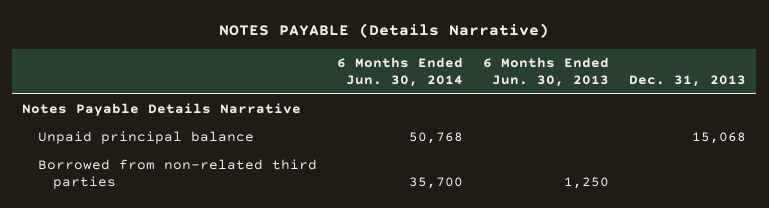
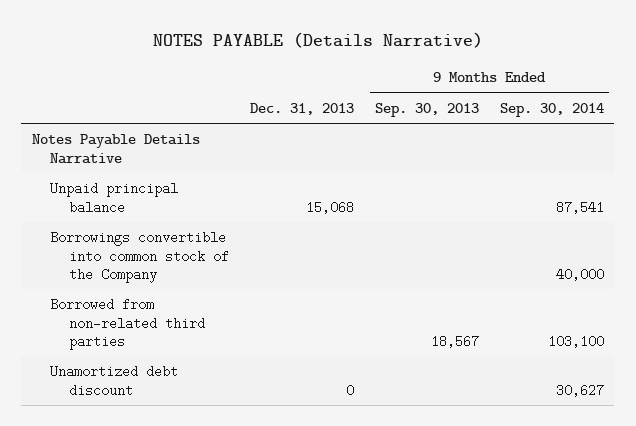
- | 6 Months Ended Jun. 30, 2014 | 6 Months Ended Jun. 30, 2013 | Dec. 31, 2013
+ | Dec. 31, 2013 | 9 Months Ended Sep. 30, 2013 | 9 Months Ended Sep. 30, 2014
+ Borrowings convertible into common stock of the Company | | | 40,000
+ Unamortized debt discount | 0 | | 30,627

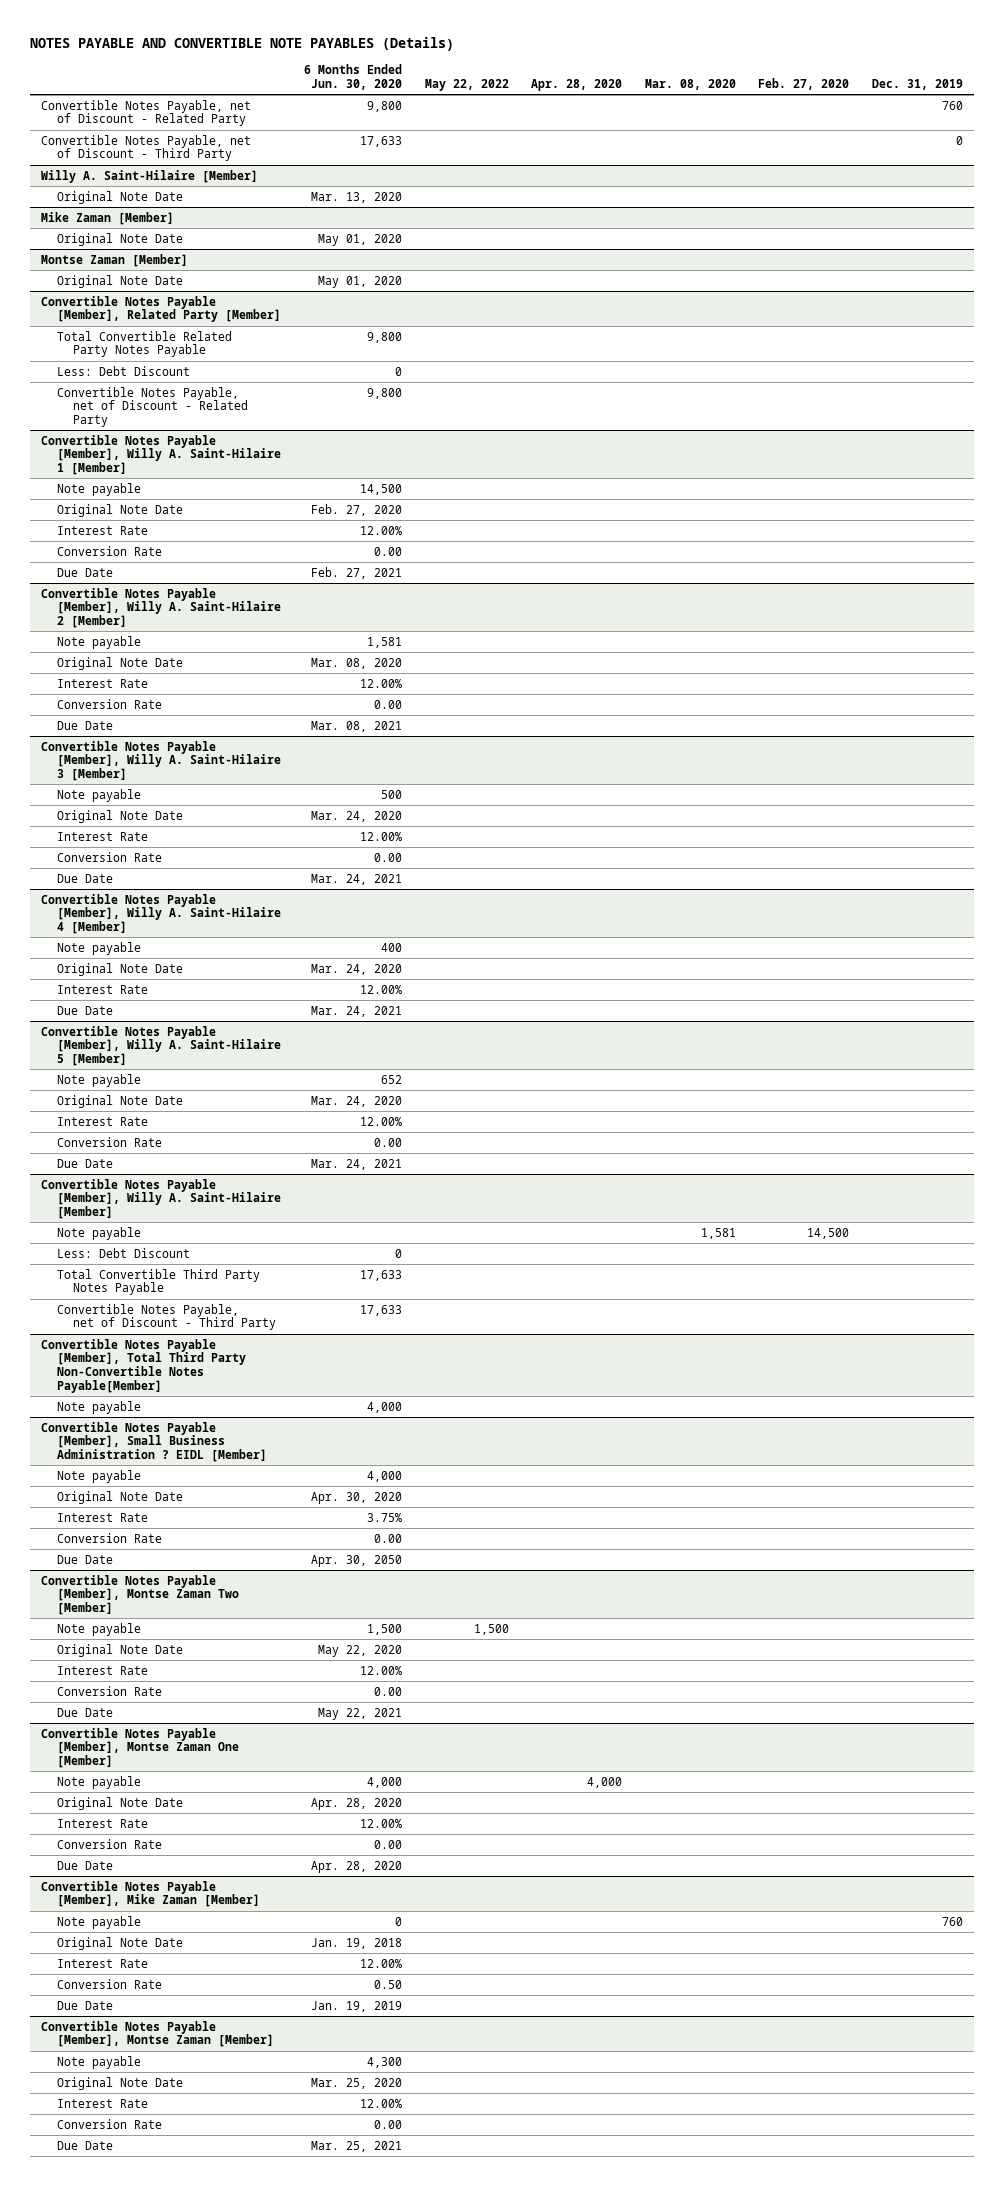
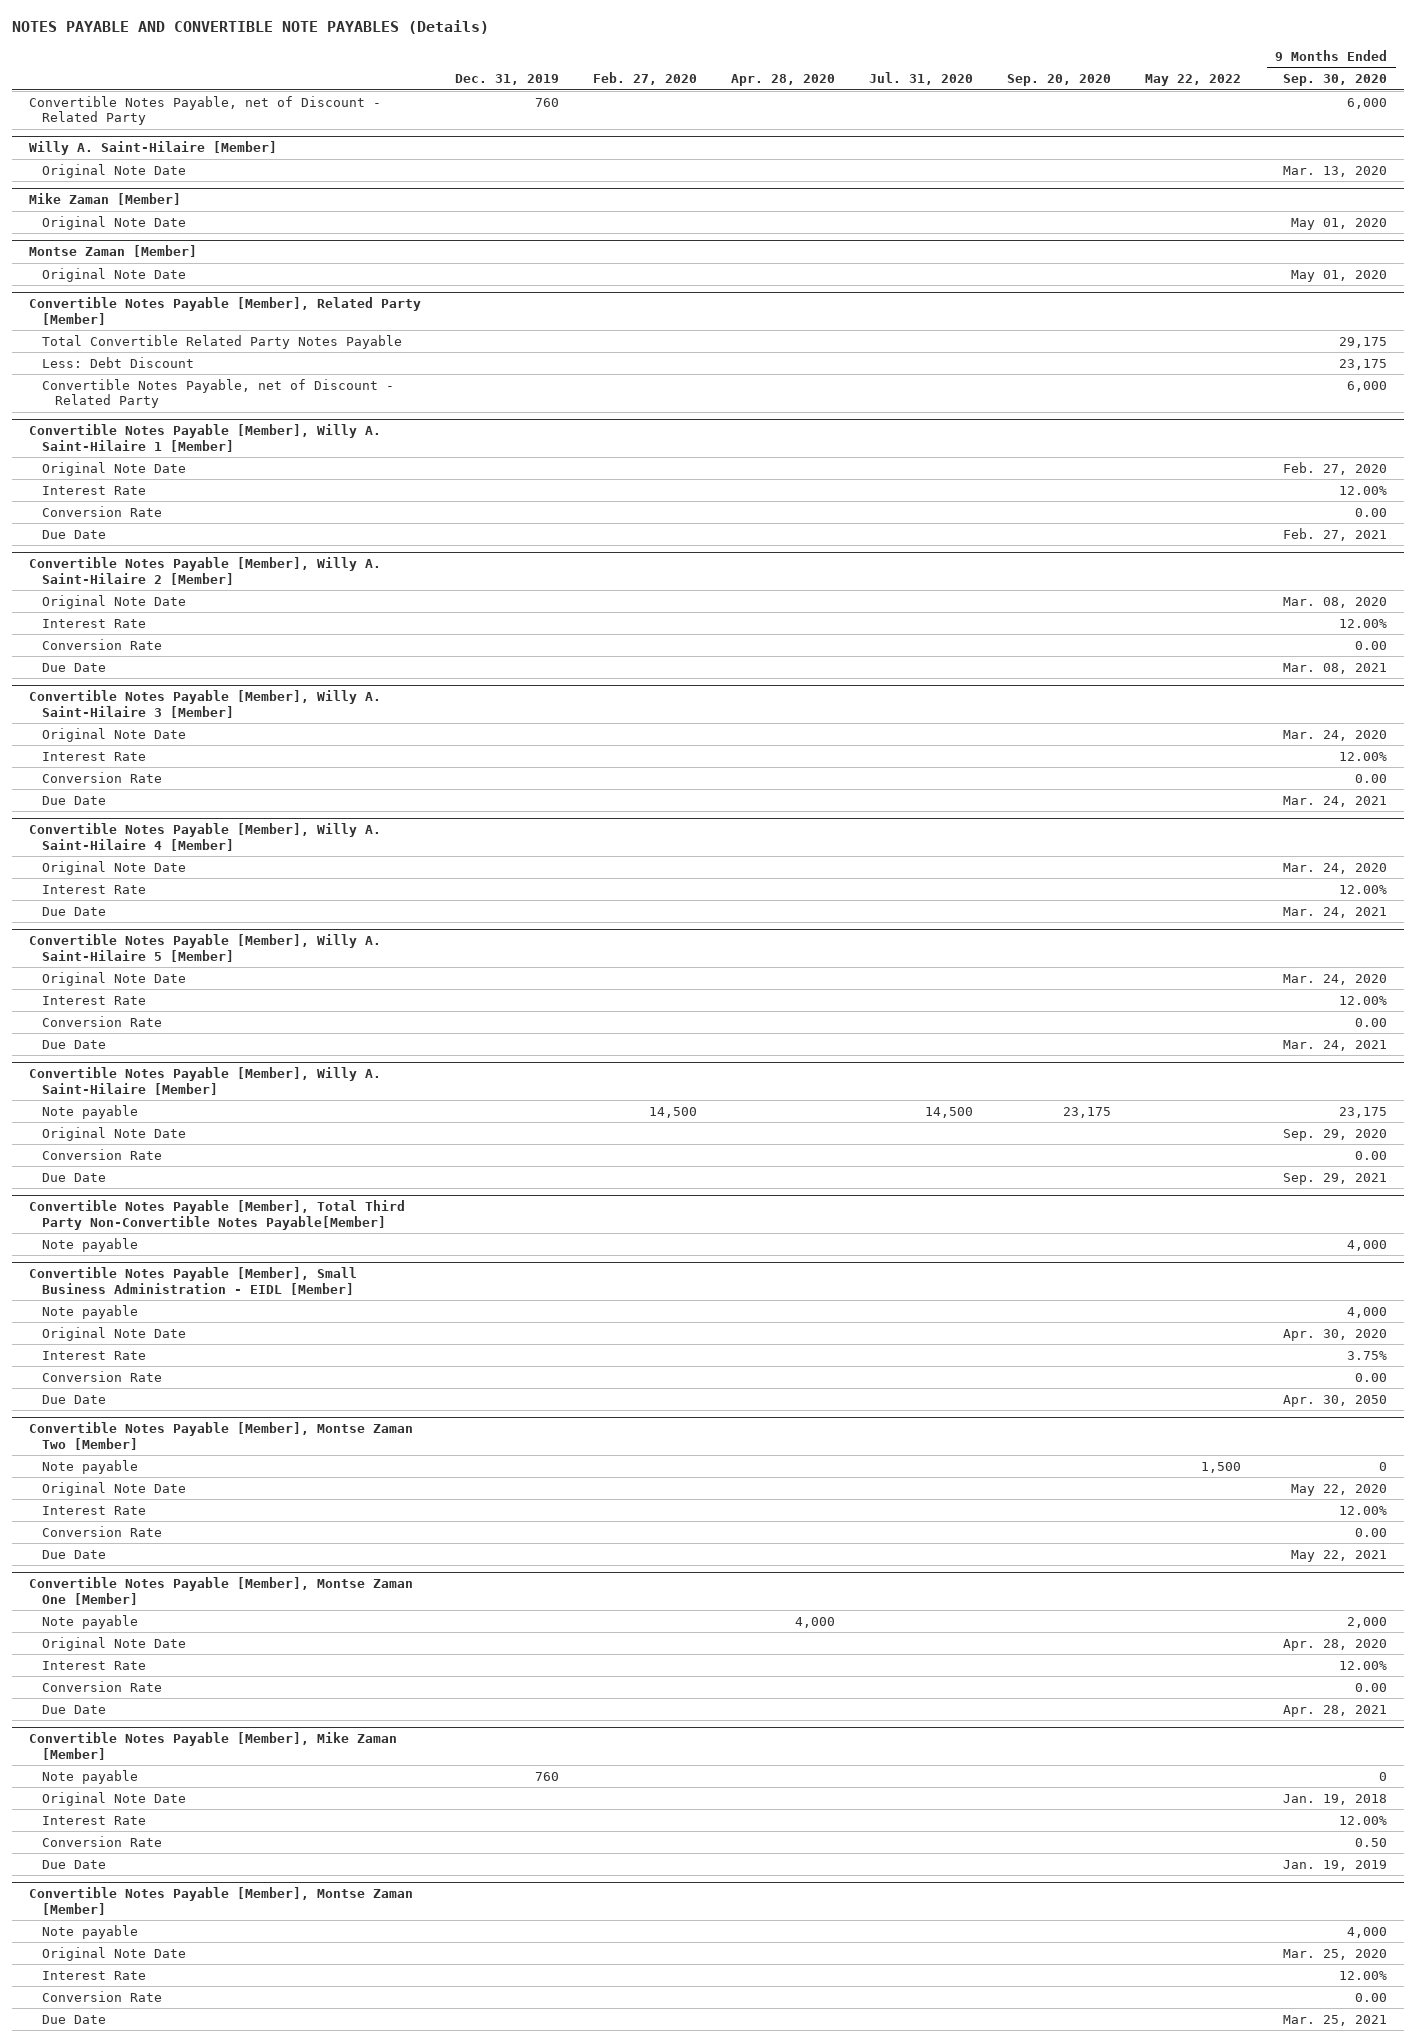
- | 6 Months Ended Jun. 30, 2020 | May 22, 2022 | Apr. 28, 2020 | Mar. 08, 2020 | Feb. 27, 2020 | Dec. 31, 2019
+ | Dec. 31, 2019 | Feb. 27, 2020 | Apr. 28, 2020 | Jul. 31, 2020 | Sep. 20, 2020 | May 22, 2022 | 9 Months Ended Sep. 30, 2020
- Convertible Notes Payable, net of Discount - Third Party | 17,633 | | | | | 0
@ Convertible Notes Payable [Member], Willy A. Saint-Hilaire 1 [Member]
- Note payable | 14,500 | | | | |
@ Convertible Notes Payable [Member], Willy A. Saint-Hilaire 2 [Member]
- Note payable | 1,581 | | | | |
@ Convertible Notes Payable [Member], Willy A. Saint-Hilaire 3 [Member]
- Note payable | 500 | | | | |
@ Convertible Notes Payable [Member], Willy A. Saint-Hilaire 4 [Member]
- Note payable | 400 | | | | |
@ Convertible Notes Payable [Member], Willy A. Saint-Hilaire 5 [Member]
- Note payable | 652 | | | | |
@ Convertible Notes Payable [Member], Willy A. Saint-Hilaire [Member]
- Less: Debt Discount | 0 | | | | |
- Total Convertible Third Party Notes Payable | 17,633 | | | | |
- Convertible Notes Payable, net of Discount - Third Party | 17,633 | | | | |
+ Original Note Date | | | | | | | Sep. 29, 2020
+ Conversion Rate | | | | | | | 0.00
+ Due Date | | | | | | | Sep. 29, 2021
- Convertible Notes Payable [Member], Small Business Administration ? EIDL [Member]
+ Convertible Notes Payable [Member], Small Business Administration - EIDL [Member]

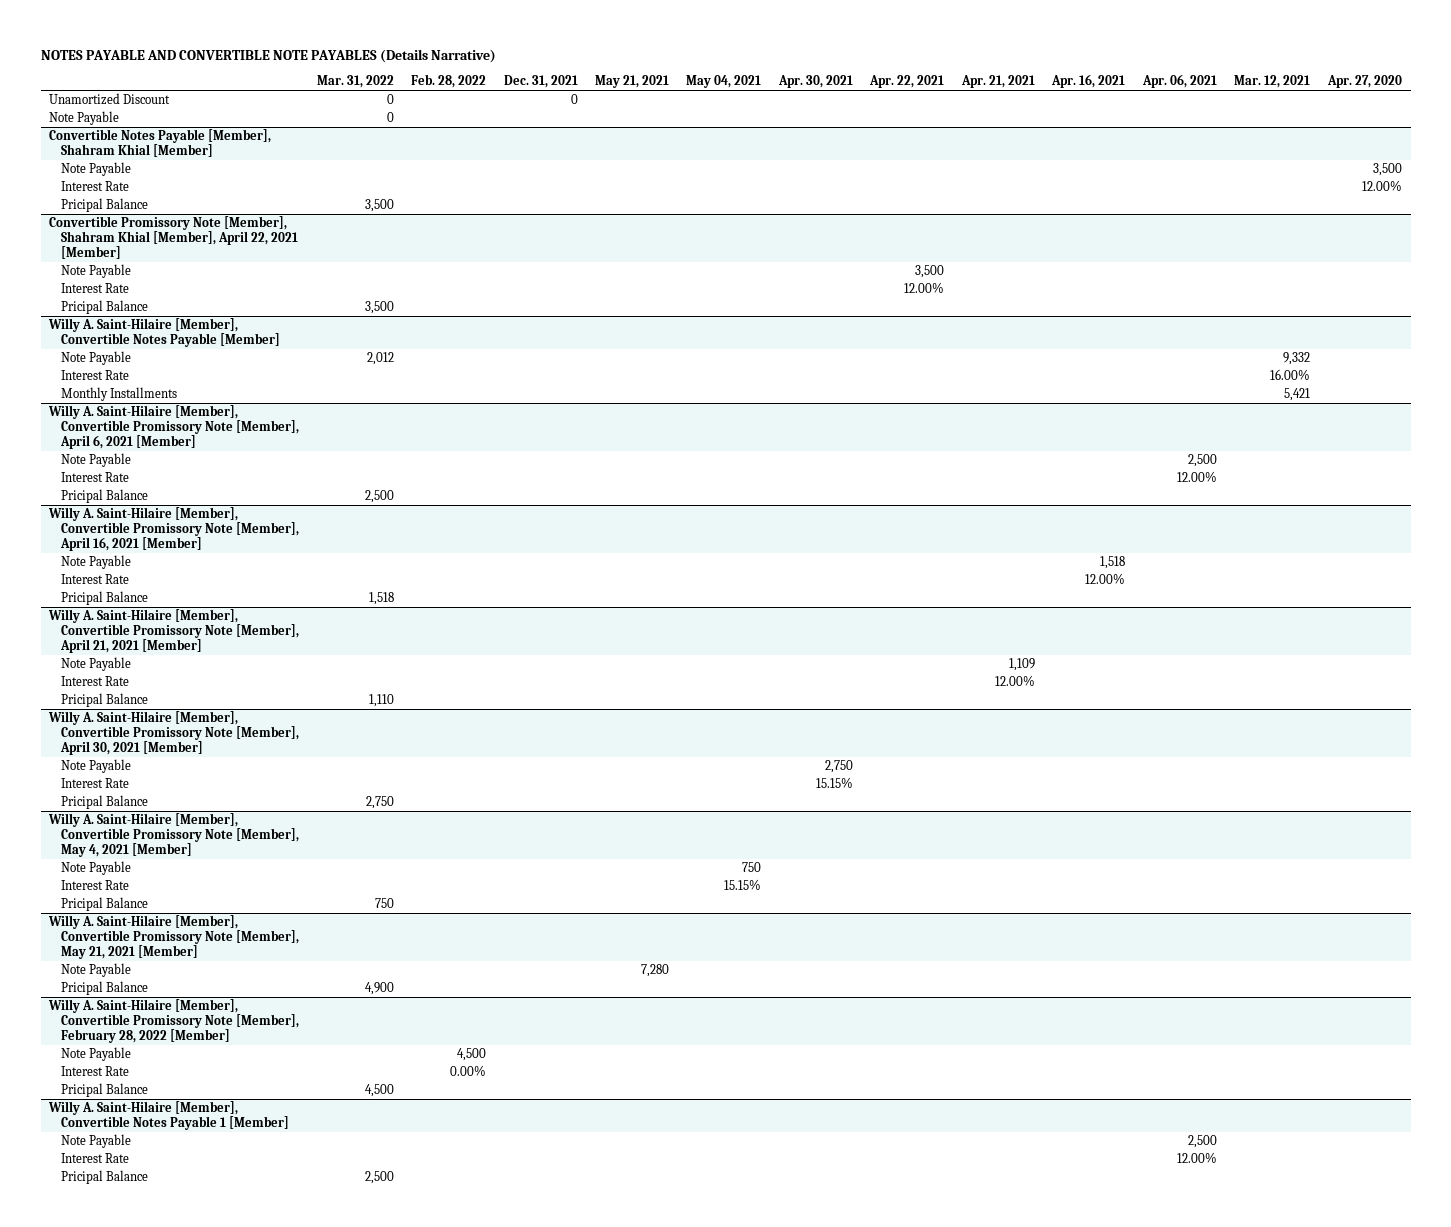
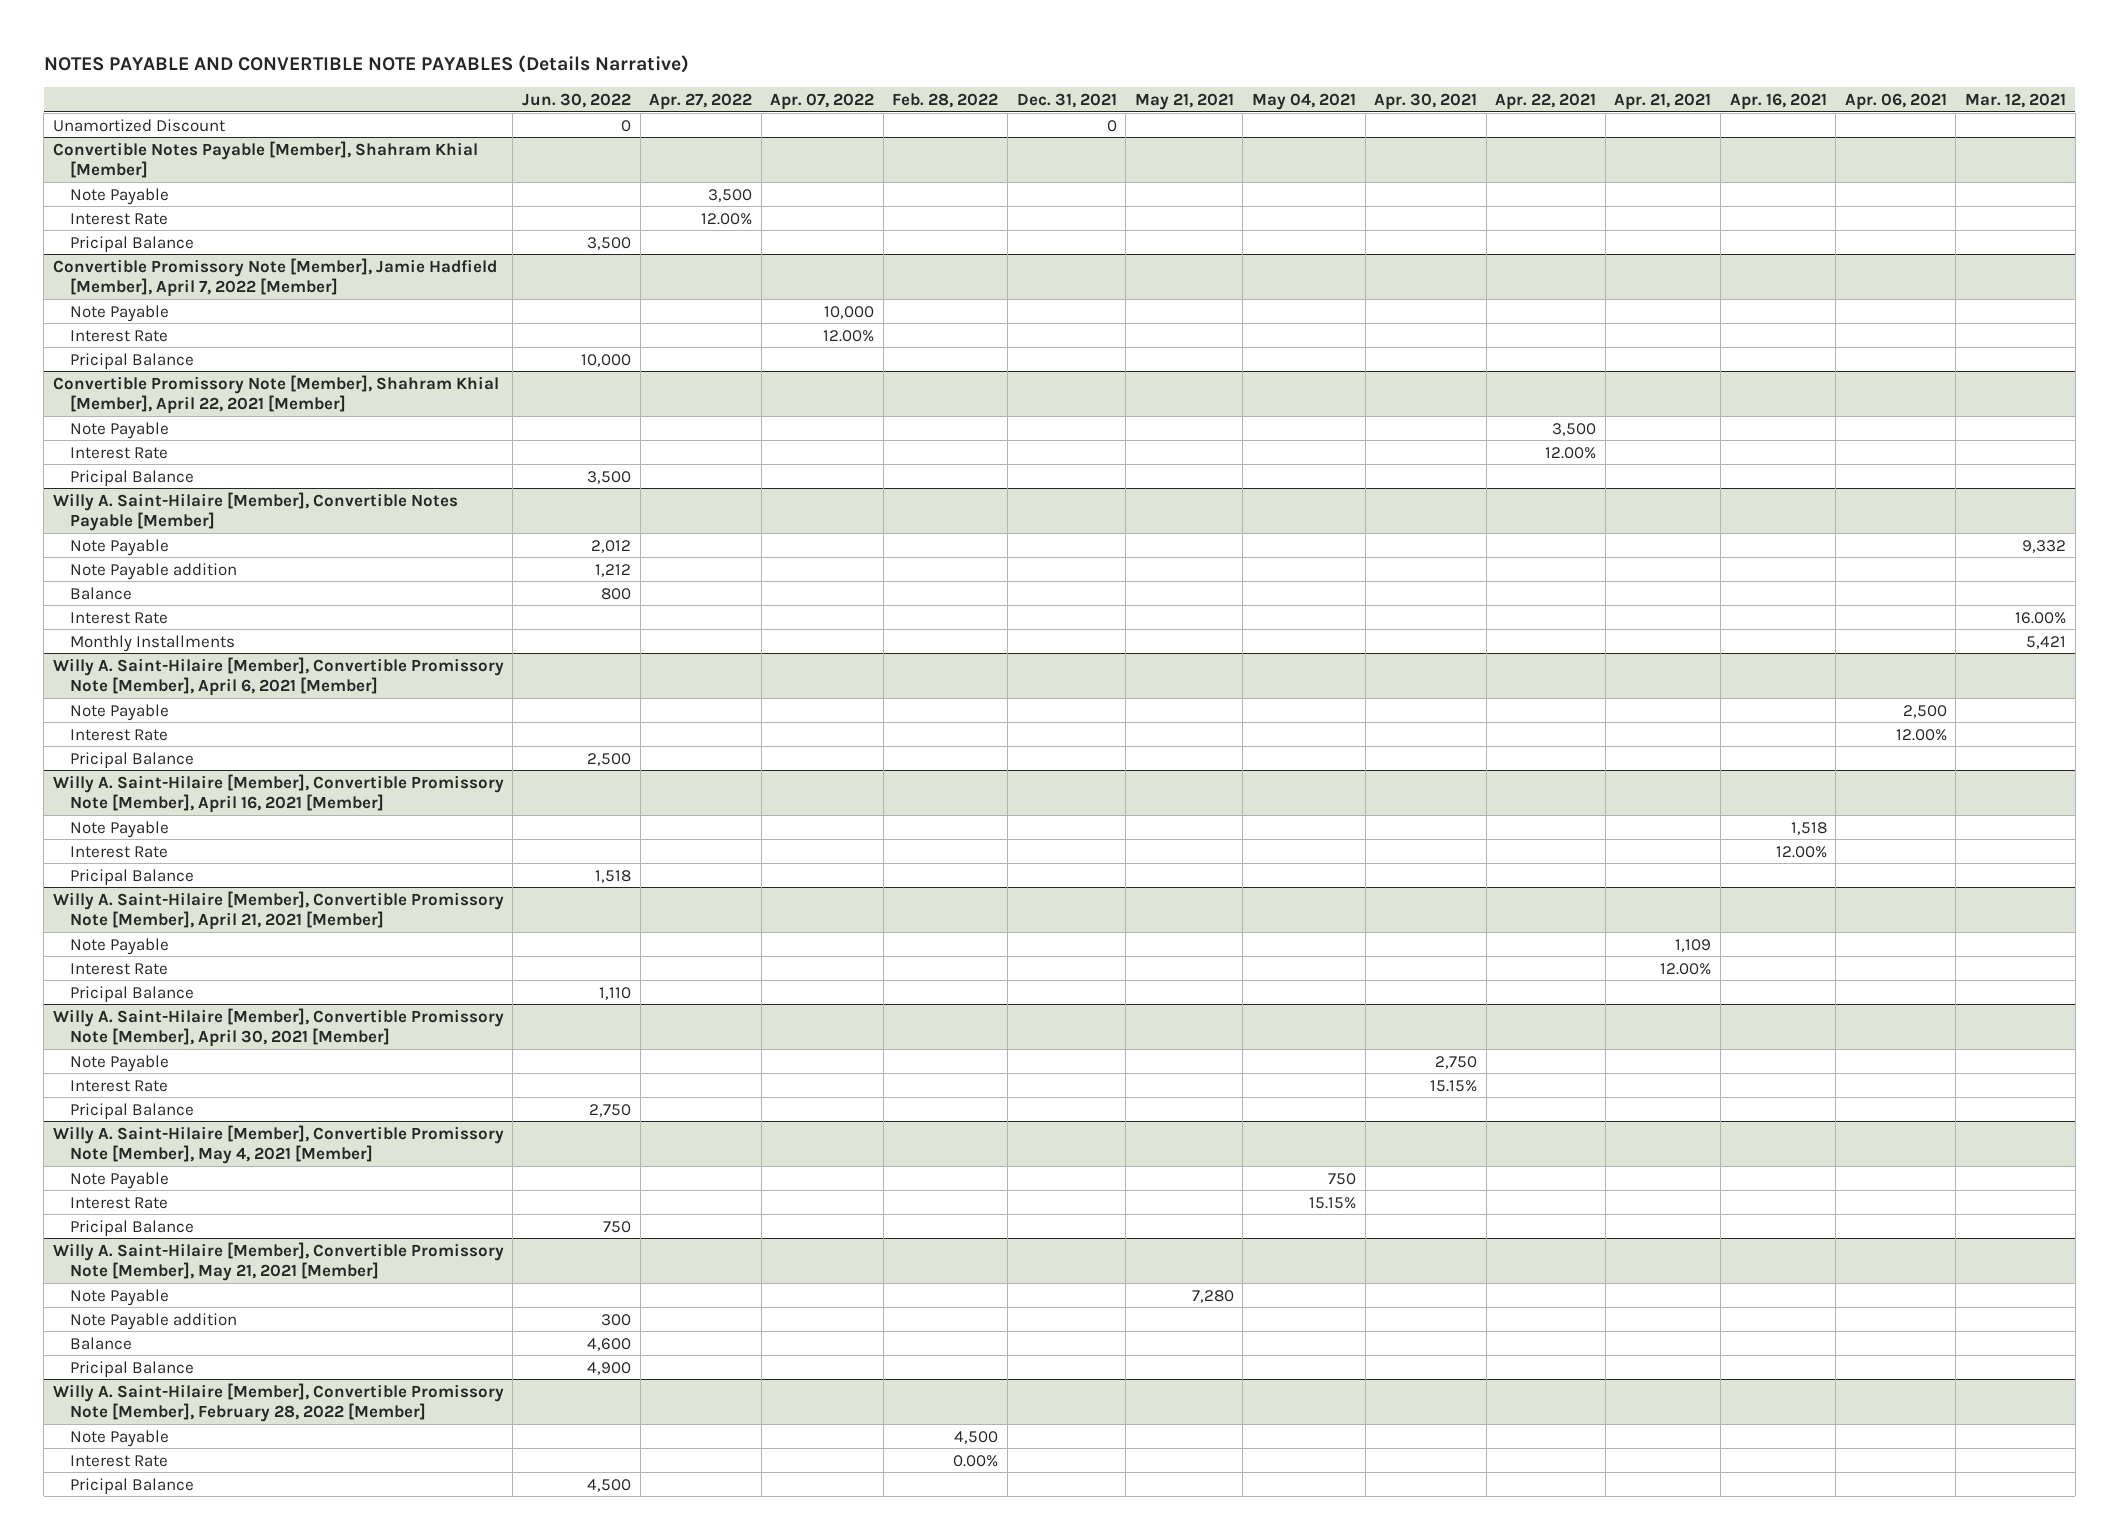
- | Mar. 31, 2022 | Feb. 28, 2022 | Dec. 31, 2021 | May 21, 2021 | May 04, 2021 | Apr. 30, 2021 | Apr. 22, 2021 | Apr. 21, 2021 | Apr. 16, 2021 | Apr. 06, 2021 | Mar. 12, 2021 | Apr. 27, 2020
+ | Jun. 30, 2022 | Apr. 27, 2022 | Apr. 07, 2022 | Feb. 28, 2022 | Dec. 31, 2021 | May 21, 2021 | May 04, 2021 | Apr. 30, 2021 | Apr. 22, 2021 | Apr. 21, 2021 | Apr. 16, 2021 | Apr. 06, 2021 | Mar. 12, 2021
- Note Payable | 0 | | | | | | | | | | |
+ Convertible Promissory Note [Member], Jamie Hadfield [Member], April 7, 2022 [Member]
+ Note Payable | | | 10,000 | | | | | | | | | |
+ Interest Rate | | | 12.00% | | | | | | | | | |
+ Pricipal Balance | 10,000 | | | | | | | | | | | |
@ Willy A. Saint-Hilaire [Member], Convertible Notes Payable [Member]
+ Note Payable addition | 1,212 | | | | | | | | | | | |
+ Balance | 800 | | | | | | | | | | | |
@ Willy A. Saint-Hilaire [Member], Convertible Promissory Note [Member], May 21, 2021 [Member]
+ Note Payable addition | 300 | | | | | | | | | | | |
+ Balance | 4,600 | | | | | | | | | | | |
- Willy A. Saint-Hilaire [Member], Convertible Notes Payable 1 [Member]
- Note Payable | | | | | | | | | | 2,500 | |
- Interest Rate | | | | | | | | | | 12.00% | |
- Pricipal Balance | 2,500 | | | | | | | | | | |

